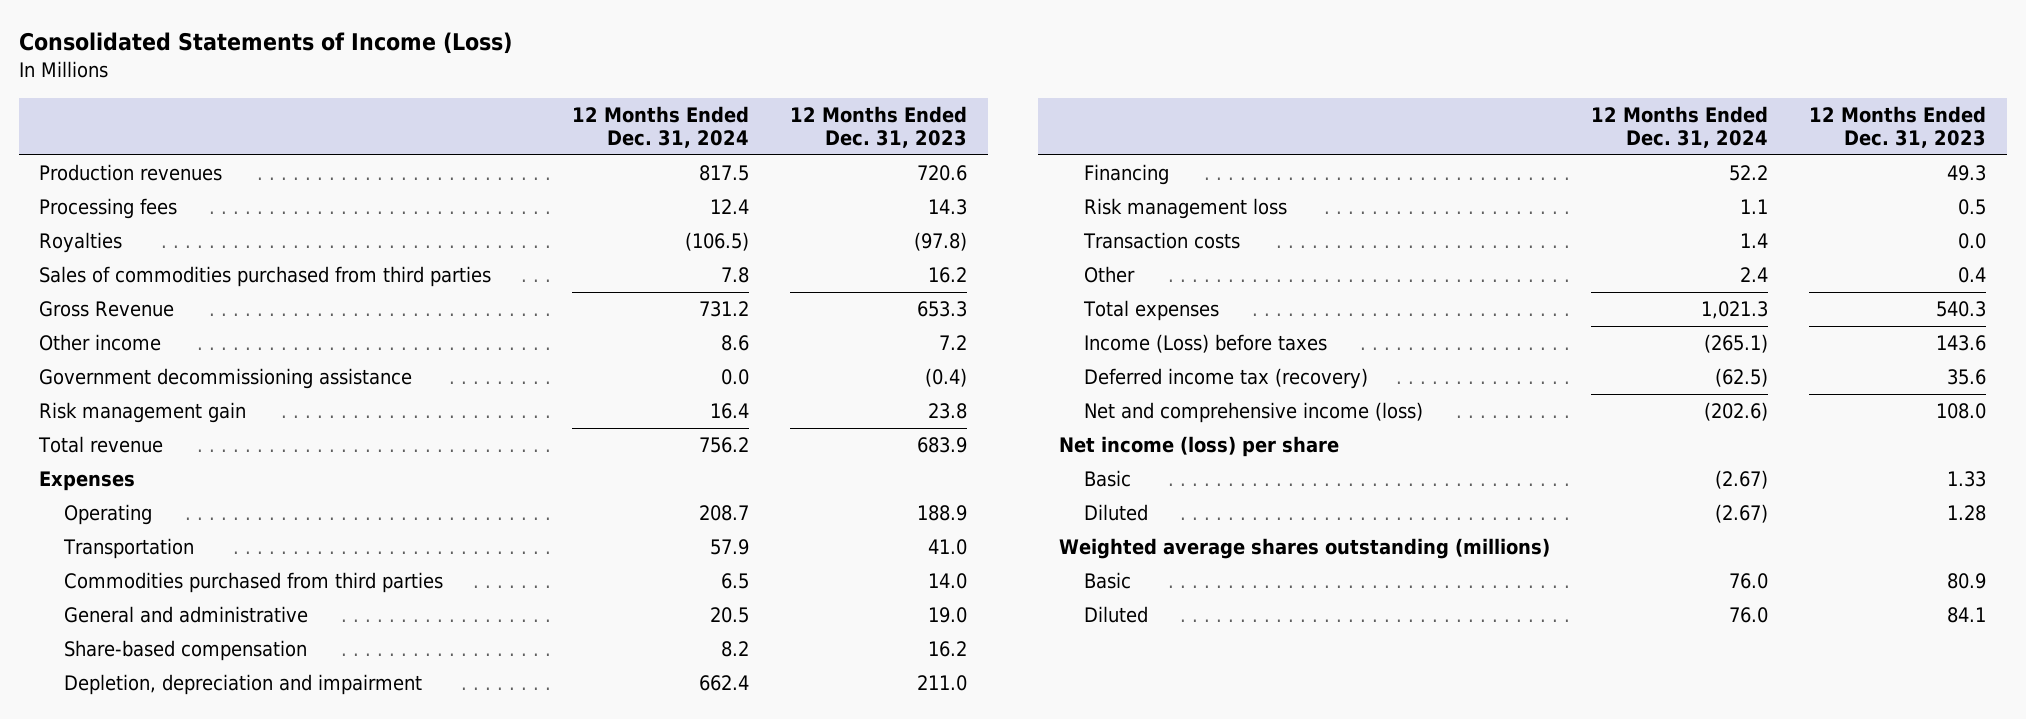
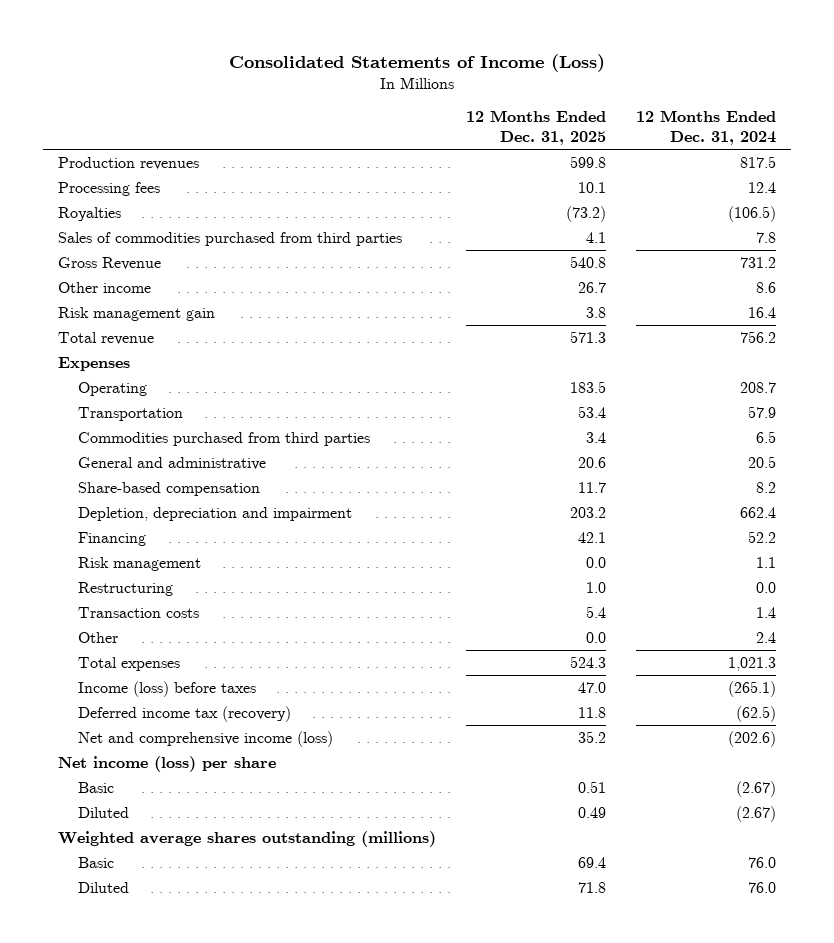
- | 12 Months Ended Dec. 31, 2024 | 12 Months Ended Dec. 31, 2023
+ | 12 Months Ended Dec. 31, 2025 | 12 Months Ended Dec. 31, 2024
- Government decommissioning assistance | 0.0 | (0.4)
- Risk management loss | 1.1 | 0.5
+ Risk management | 0.0 | 1.1
+ Restructuring | 1.0 | 0.0
- Income (Loss) before taxes | (265.1) | 143.6
+ Income (loss) before taxes | 47.0 | (265.1)

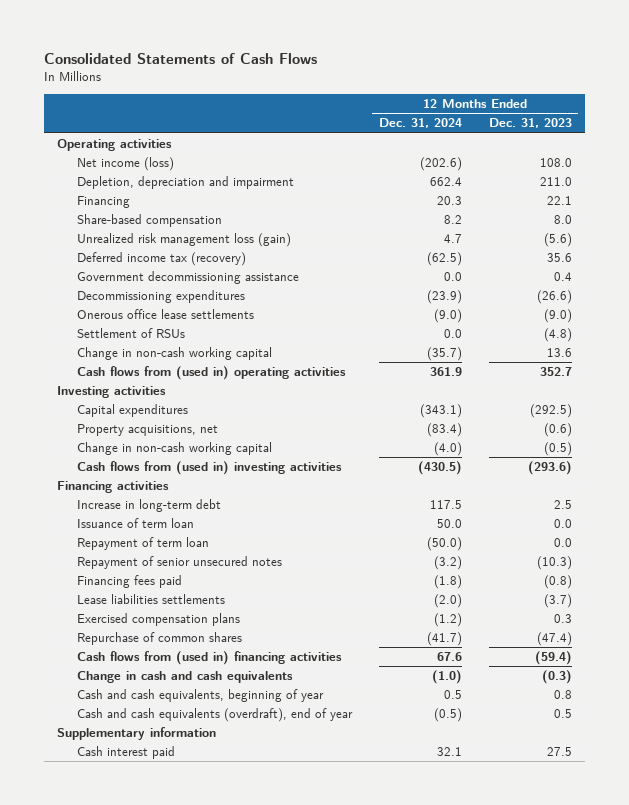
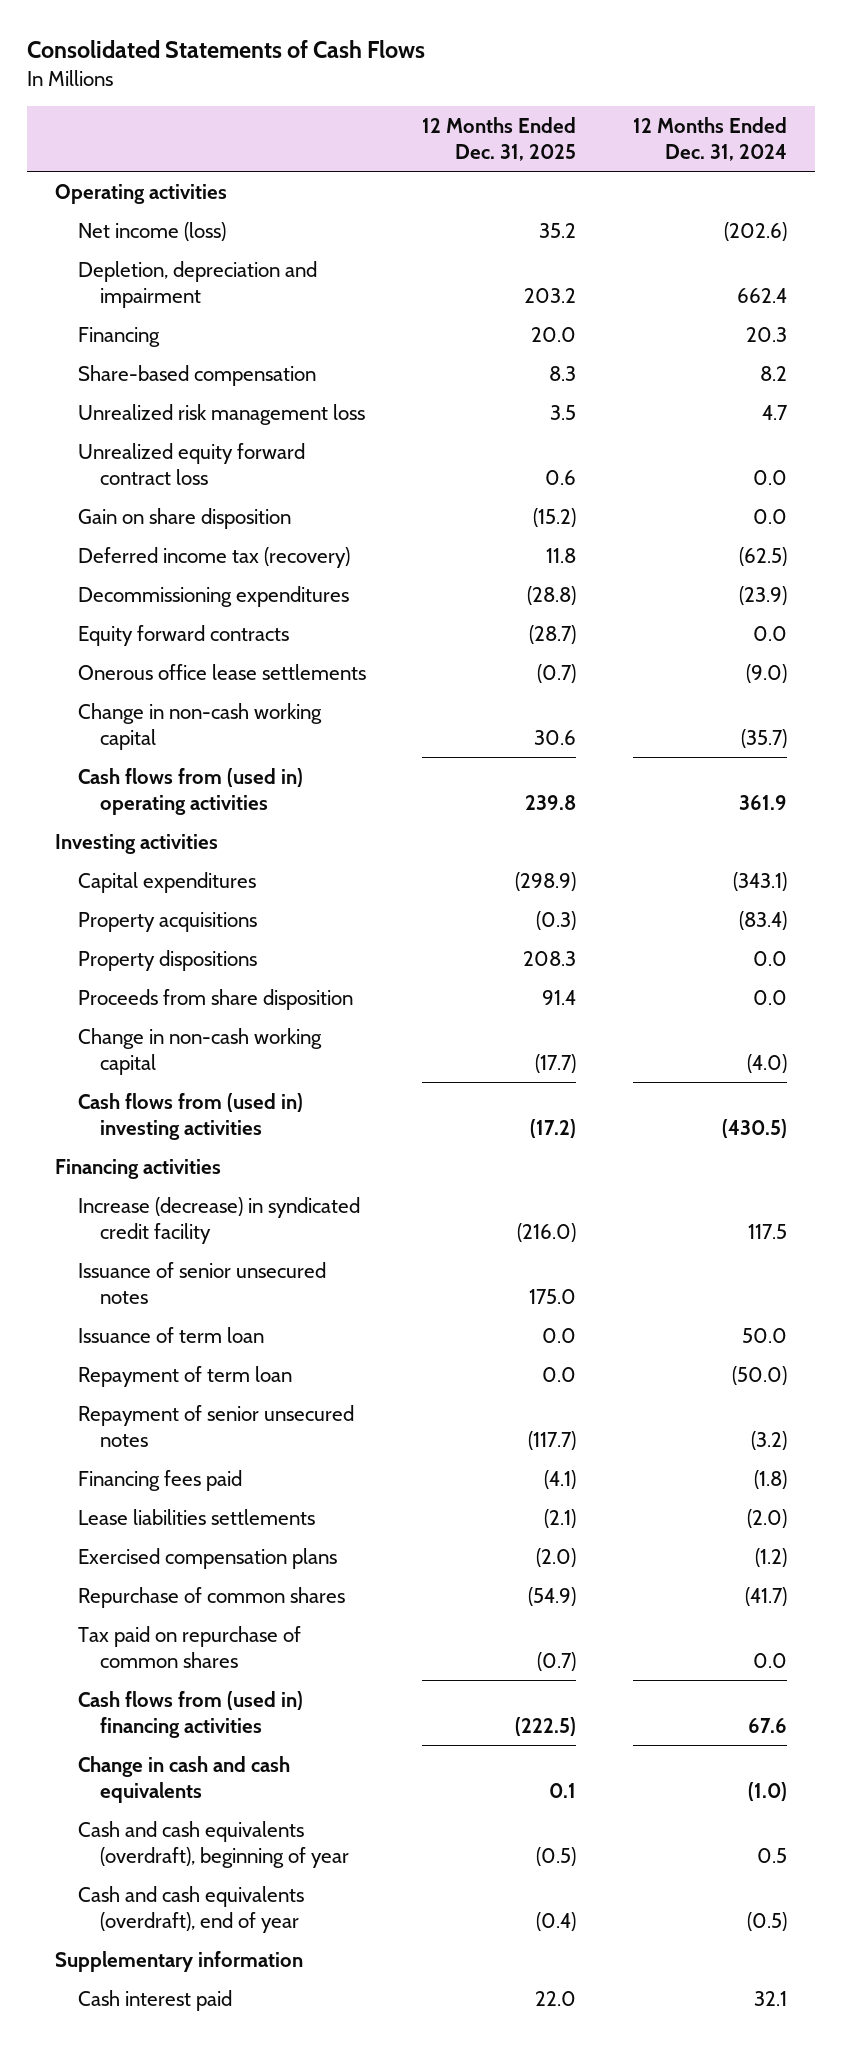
- | 12 Months Ended Dec. 31, 2024 | 12 Months Ended Dec. 31, 2023
+ | 12 Months Ended Dec. 31, 2025 | 12 Months Ended Dec. 31, 2024
- Unrealized risk management loss (gain) | 4.7 | (5.6)
+ Unrealized risk management loss | 3.5 | 4.7
+ Unrealized equity forward contract loss | 0.6 | 0.0
+ Gain on share disposition | (15.2) | 0.0
- Government decommissioning assistance | 0.0 | 0.4
+ Equity forward contracts | (28.7) | 0.0
- Settlement of RSUs | 0.0 | (4.8)
- Property acquisitions, net | (83.4) | (0.6)
+ Property acquisitions | (0.3) | (83.4)
+ Property dispositions | 208.3 | 0.0
+ Proceeds from share disposition | 91.4 | 0.0
- Increase in long-term debt | 117.5 | 2.5
+ Increase (decrease) in syndicated credit facility | (216.0) | 117.5
+ Issuance of senior unsecured notes | 175.0 |
+ Tax paid on repurchase of common shares | (0.7) | 0.0
- Cash and cash equivalents, beginning of year | 0.5 | 0.8
+ Cash and cash equivalents (overdraft), beginning of year | (0.5) | 0.5

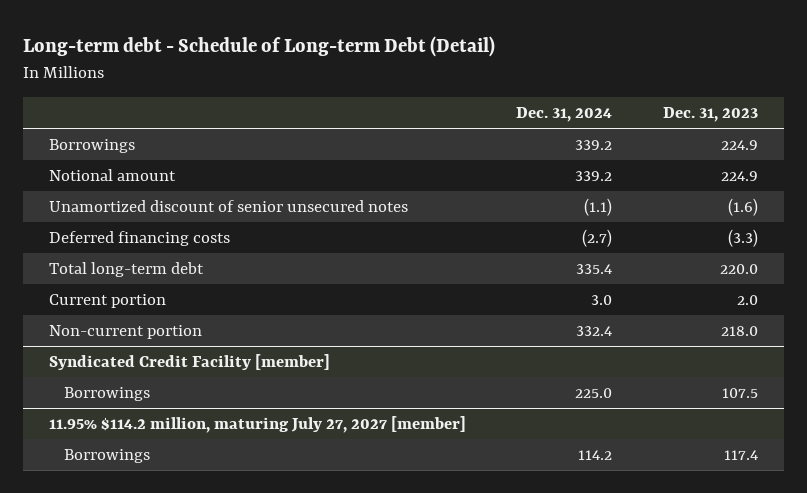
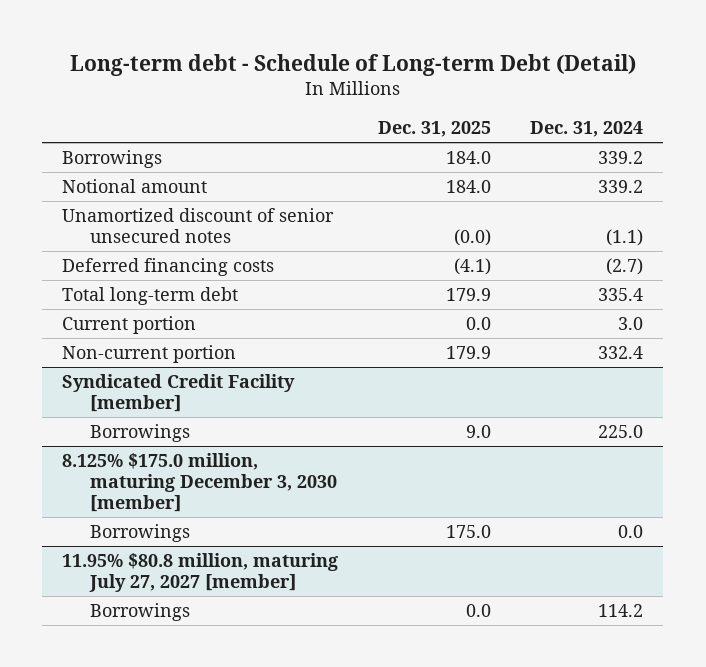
- | Dec. 31, 2024 | Dec. 31, 2023
+ | Dec. 31, 2025 | Dec. 31, 2024
- 11.95% $114.2 million, maturing July 27, 2027 [member]
+ 8.125% $175.0 million, maturing December 3, 2030 [member]
+ Borrowings | 175.0 | 0.0
+ 11.95% $80.8 million, maturing July 27, 2027 [member]

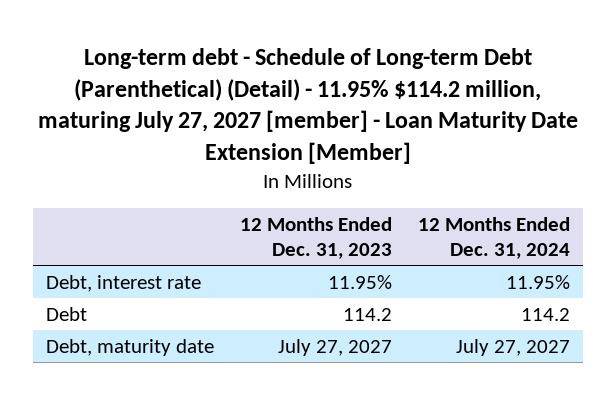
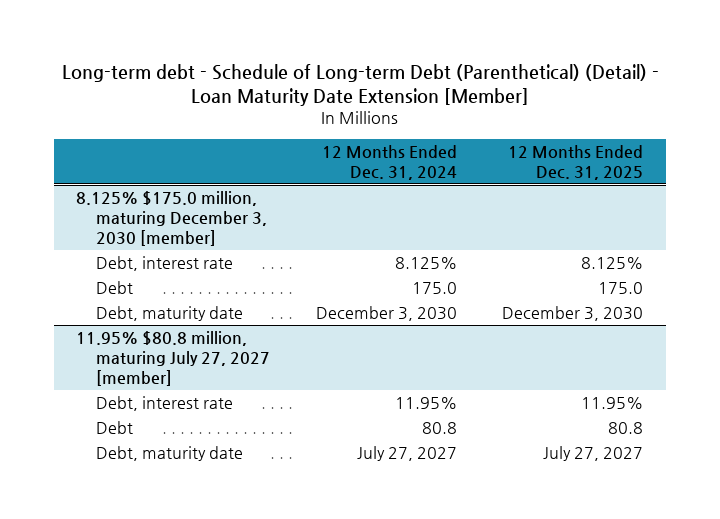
- Long-term debt - Schedule of Long-term Debt (Parenthetical) (Detail) - 11.95% $114.2 million, maturing July 27, 2027 [member] - Loan Maturity Date Extension [Member]
+ Long-term debt - Schedule of Long-term Debt (Parenthetical) (Detail) - Loan Maturity Date Extension [Member]
- | 12 Months Ended Dec. 31, 2023 | 12 Months Ended Dec. 31, 2024
+ | 12 Months Ended Dec. 31, 2024 | 12 Months Ended Dec. 31, 2025
+ 8.125% $175.0 million, maturing December 3, 2030 [member]
+ Debt, interest rate | 8.125% | 8.125%
+ Debt | 175.0 | 175.0
+ Debt, maturity date | December 3, 2030 | December 3, 2030
+ 11.95% $80.8 million, maturing July 27, 2027 [member]
- Debt | 114.2 | 114.2
+ Debt | 80.8 | 80.8

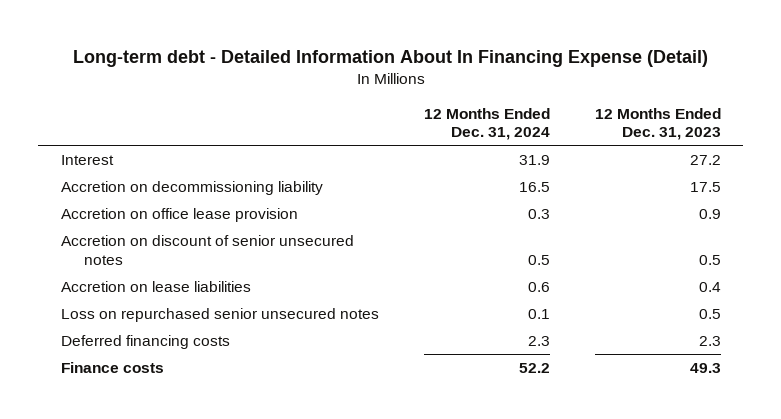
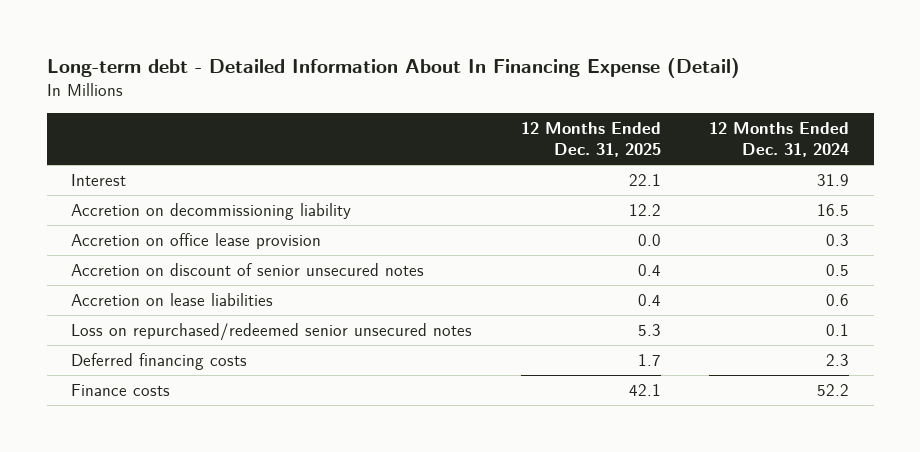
- | 12 Months Ended Dec. 31, 2024 | 12 Months Ended Dec. 31, 2023
+ | 12 Months Ended Dec. 31, 2025 | 12 Months Ended Dec. 31, 2024
- Loss on repurchased senior unsecured notes | 0.1 | 0.5
+ Loss on repurchased/redeemed senior unsecured notes | 5.3 | 0.1

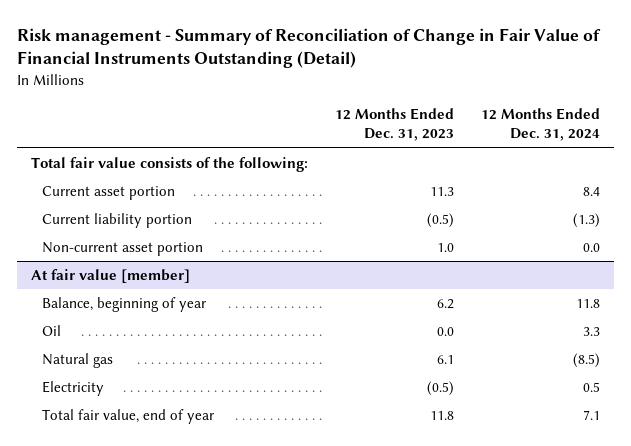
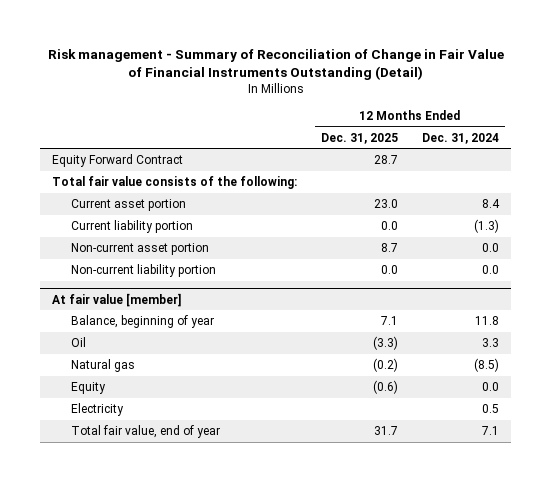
- | 12 Months Ended Dec. 31, 2023 | 12 Months Ended Dec. 31, 2024
+ | 12 Months Ended Dec. 31, 2025 | 12 Months Ended Dec. 31, 2024
+ Equity Forward Contract | 28.7 |
+ Non-current liability portion | 0.0 | 0.0
@ At fair value [member]
+ Equity | (0.6) | 0.0

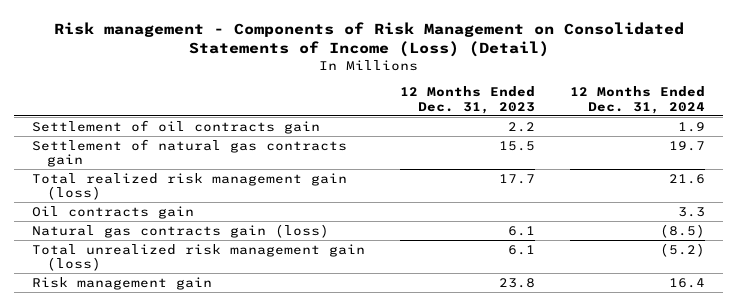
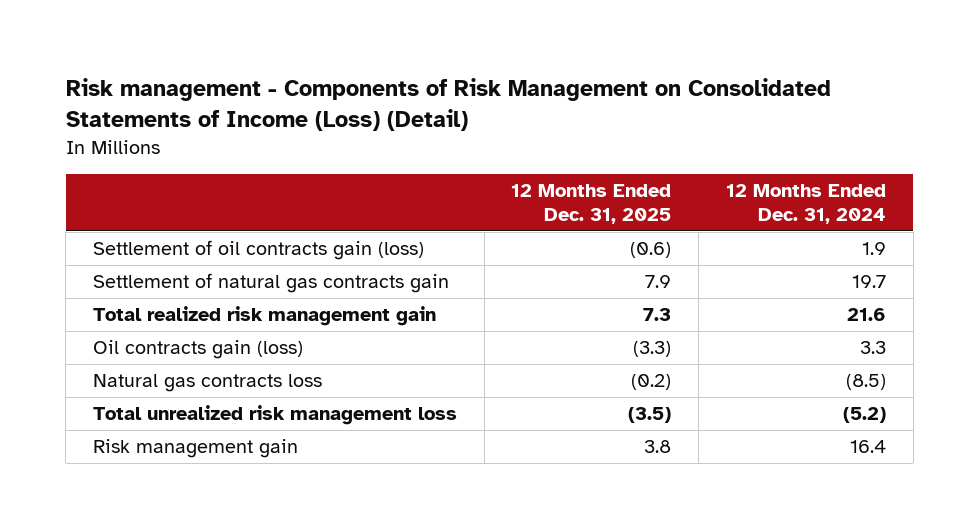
- | 12 Months Ended Dec. 31, 2023 | 12 Months Ended Dec. 31, 2024
+ | 12 Months Ended Dec. 31, 2025 | 12 Months Ended Dec. 31, 2024
- Settlement of oil contracts gain | 2.2 | 1.9
+ Settlement of oil contracts gain (loss) | (0.6) | 1.9
- Total realized risk management gain (loss) | 17.7 | 21.6
- Oil contracts gain | | 3.3
- Natural gas contracts gain (loss) | 6.1 | (8.5)
- Total unrealized risk management gain (loss) | 6.1 | (5.2)
+ Total realized risk management gain | 7.3 | 21.6
+ Oil contracts gain (loss) | (3.3) | 3.3
+ Natural gas contracts loss | (0.2) | (8.5)
+ Total unrealized risk management loss | (3.5) | (5.2)

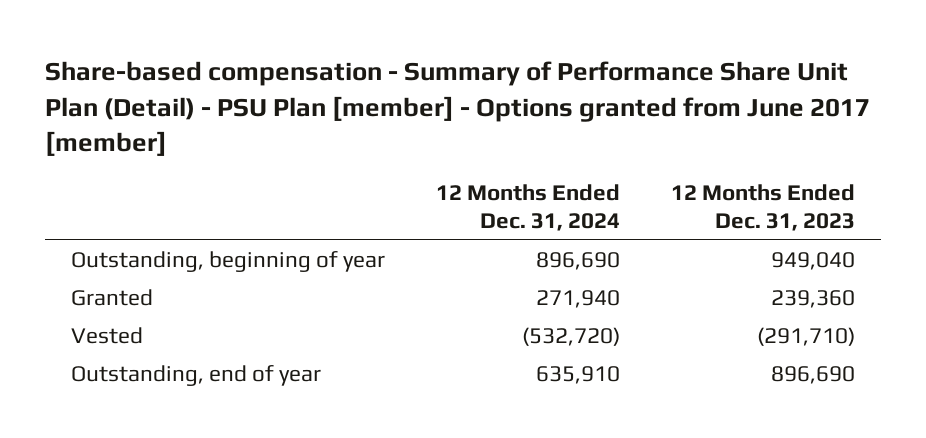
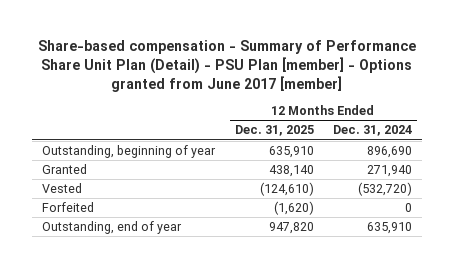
- | 12 Months Ended Dec. 31, 2024 | 12 Months Ended Dec. 31, 2023
+ | 12 Months Ended Dec. 31, 2025 | 12 Months Ended Dec. 31, 2024
+ Forfeited | (1,620) | 0

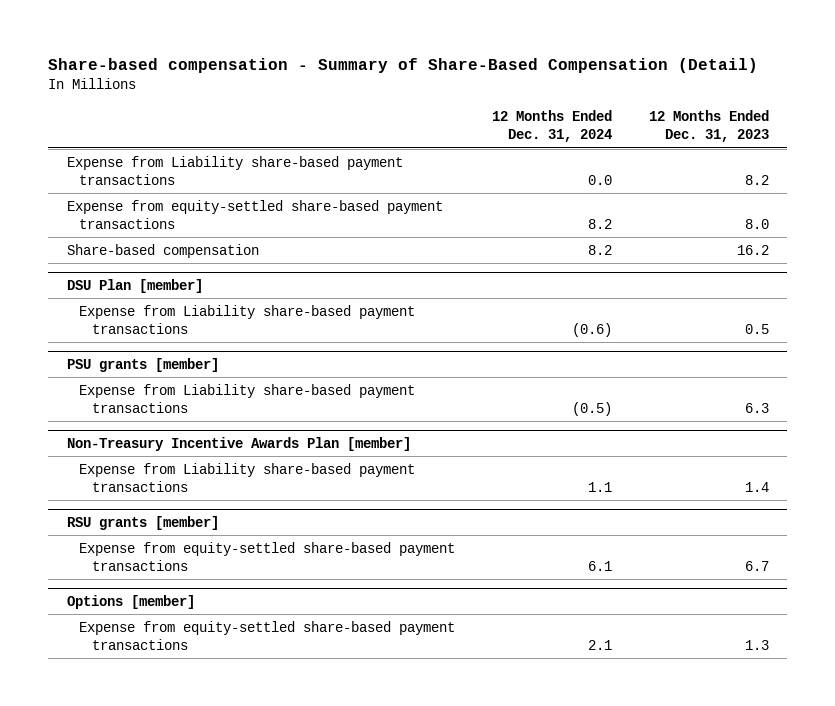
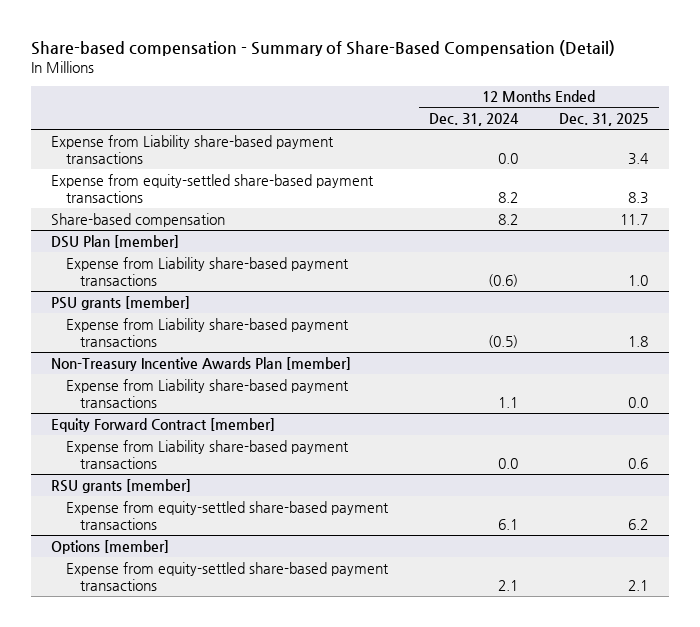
- | 12 Months Ended Dec. 31, 2024 | 12 Months Ended Dec. 31, 2023
+ | 12 Months Ended Dec. 31, 2024 | 12 Months Ended Dec. 31, 2025
+ Equity Forward Contract [member]
+ Expense from Liability share-based payment transactions | 0.0 | 0.6

